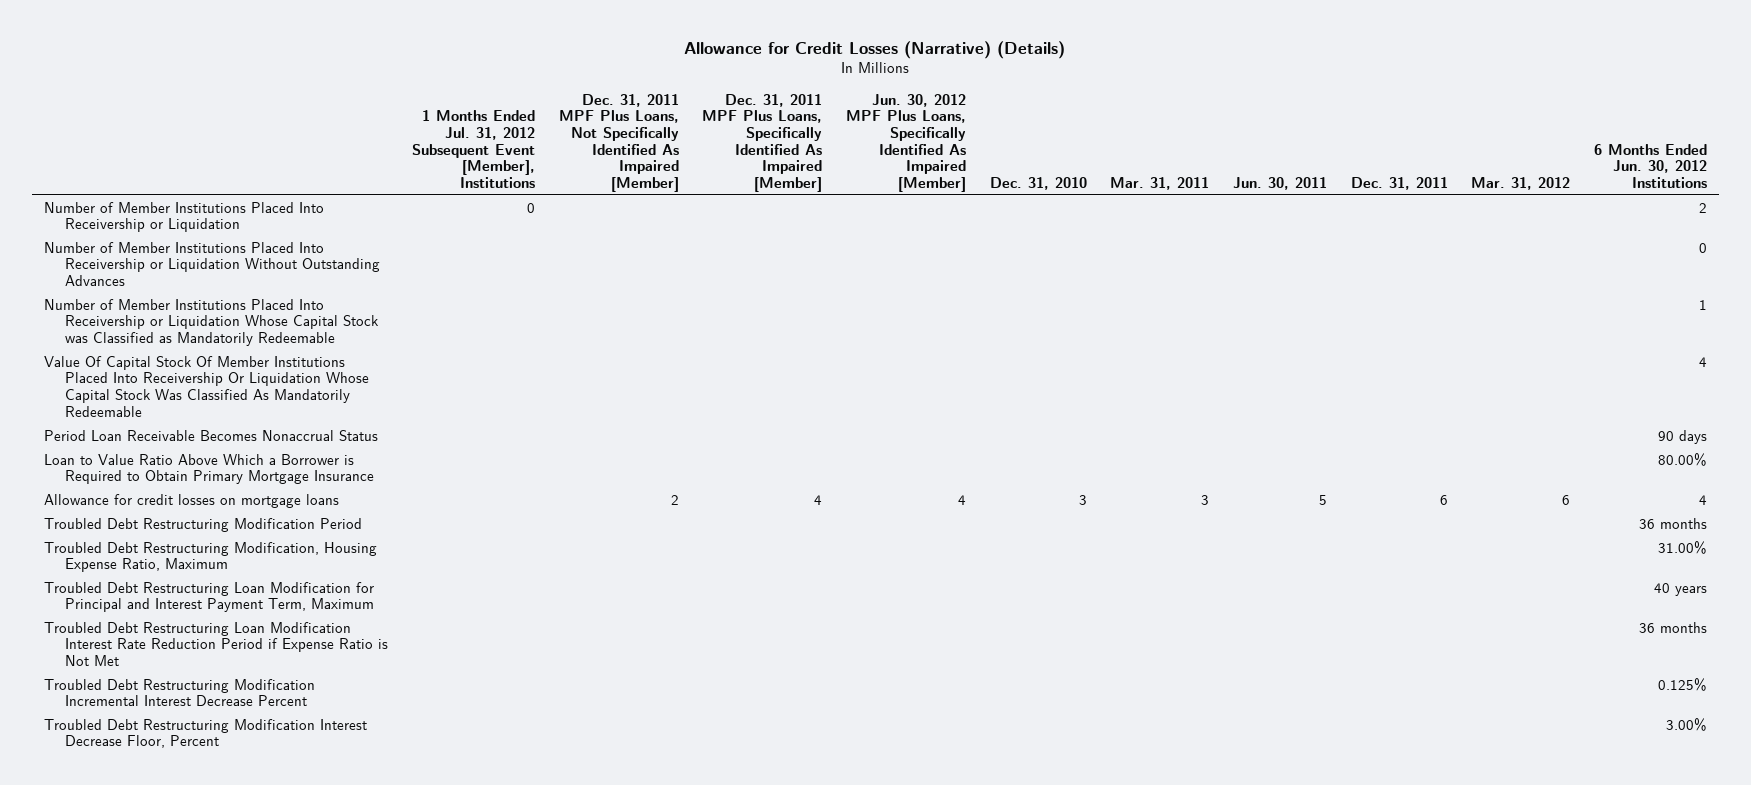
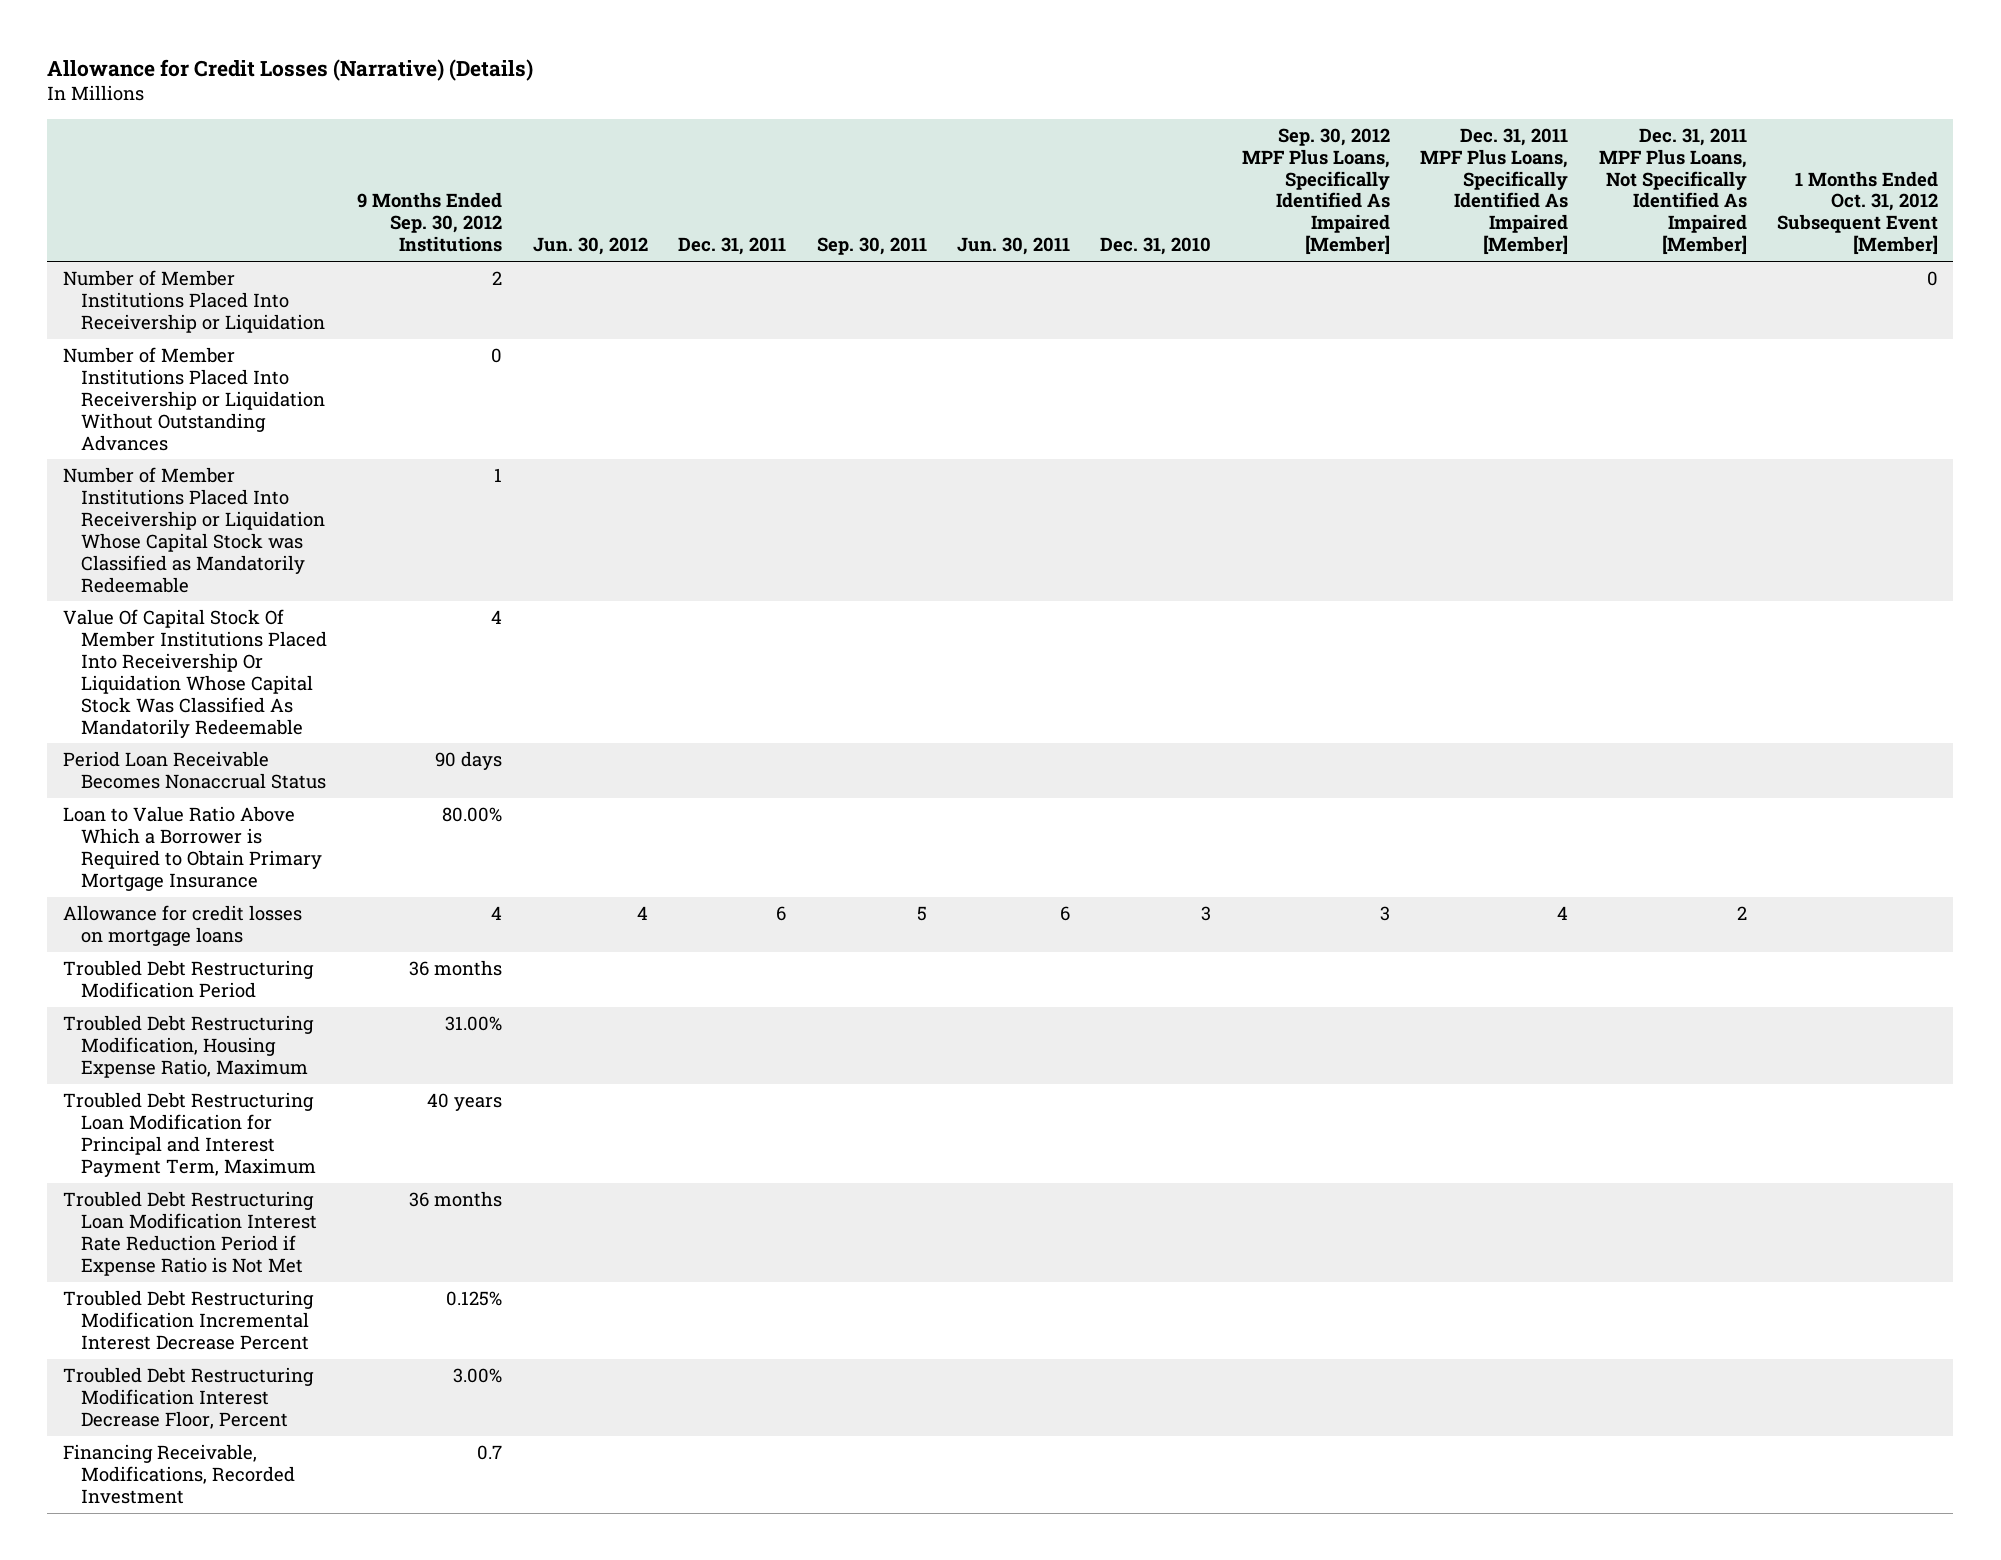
- | 1 Months Ended Jul. 31, 2012 Subsequent Event [Member], Institutions | Dec. 31, 2011 MPF Plus Loans, Not Specifically Identified As Impaired [Member] | Dec. 31, 2011 MPF Plus Loans, Specifically Identified As Impaired [Member] | Jun. 30, 2012 MPF Plus Loans, Specifically Identified As Impaired [Member] | Dec. 31, 2010 | Mar. 31, 2011 | Jun. 30, 2011 | Dec. 31, 2011 | Mar. 31, 2012 | 6 Months Ended Jun. 30, 2012 Institutions
+ | 9 Months Ended Sep. 30, 2012 Institutions | Jun. 30, 2012 | Dec. 31, 2011 | Sep. 30, 2011 | Jun. 30, 2011 | Dec. 31, 2010 | Sep. 30, 2012 MPF Plus Loans, Specifically Identified As Impaired [Member] | Dec. 31, 2011 MPF Plus Loans, Specifically Identified As Impaired [Member] | Dec. 31, 2011 MPF Plus Loans, Not Specifically Identified As Impaired [Member] | 1 Months Ended Oct. 31, 2012 Subsequent Event [Member]
- Allowance for credit losses on mortgage loans | | 2 | 4 | 4 | 3 | 3 | 5 | 6 | 6 | 4
+ Allowance for credit losses on mortgage loans | 4 | 4 | 6 | 5 | 6 | 3 | 3 | 4 | 2 |
+ Financing Receivable, Modifications, Recorded Investment | 0.7 | | | | | | | | |

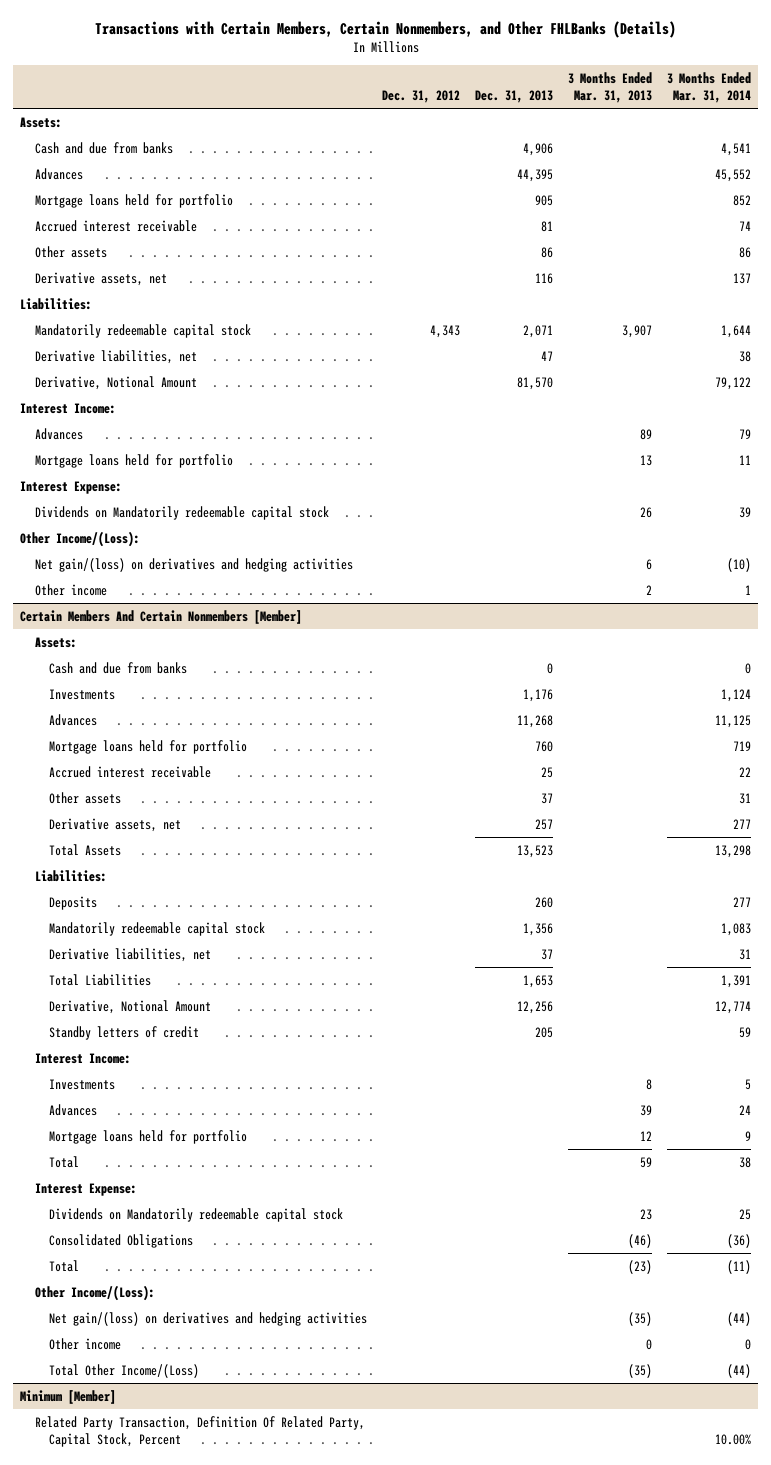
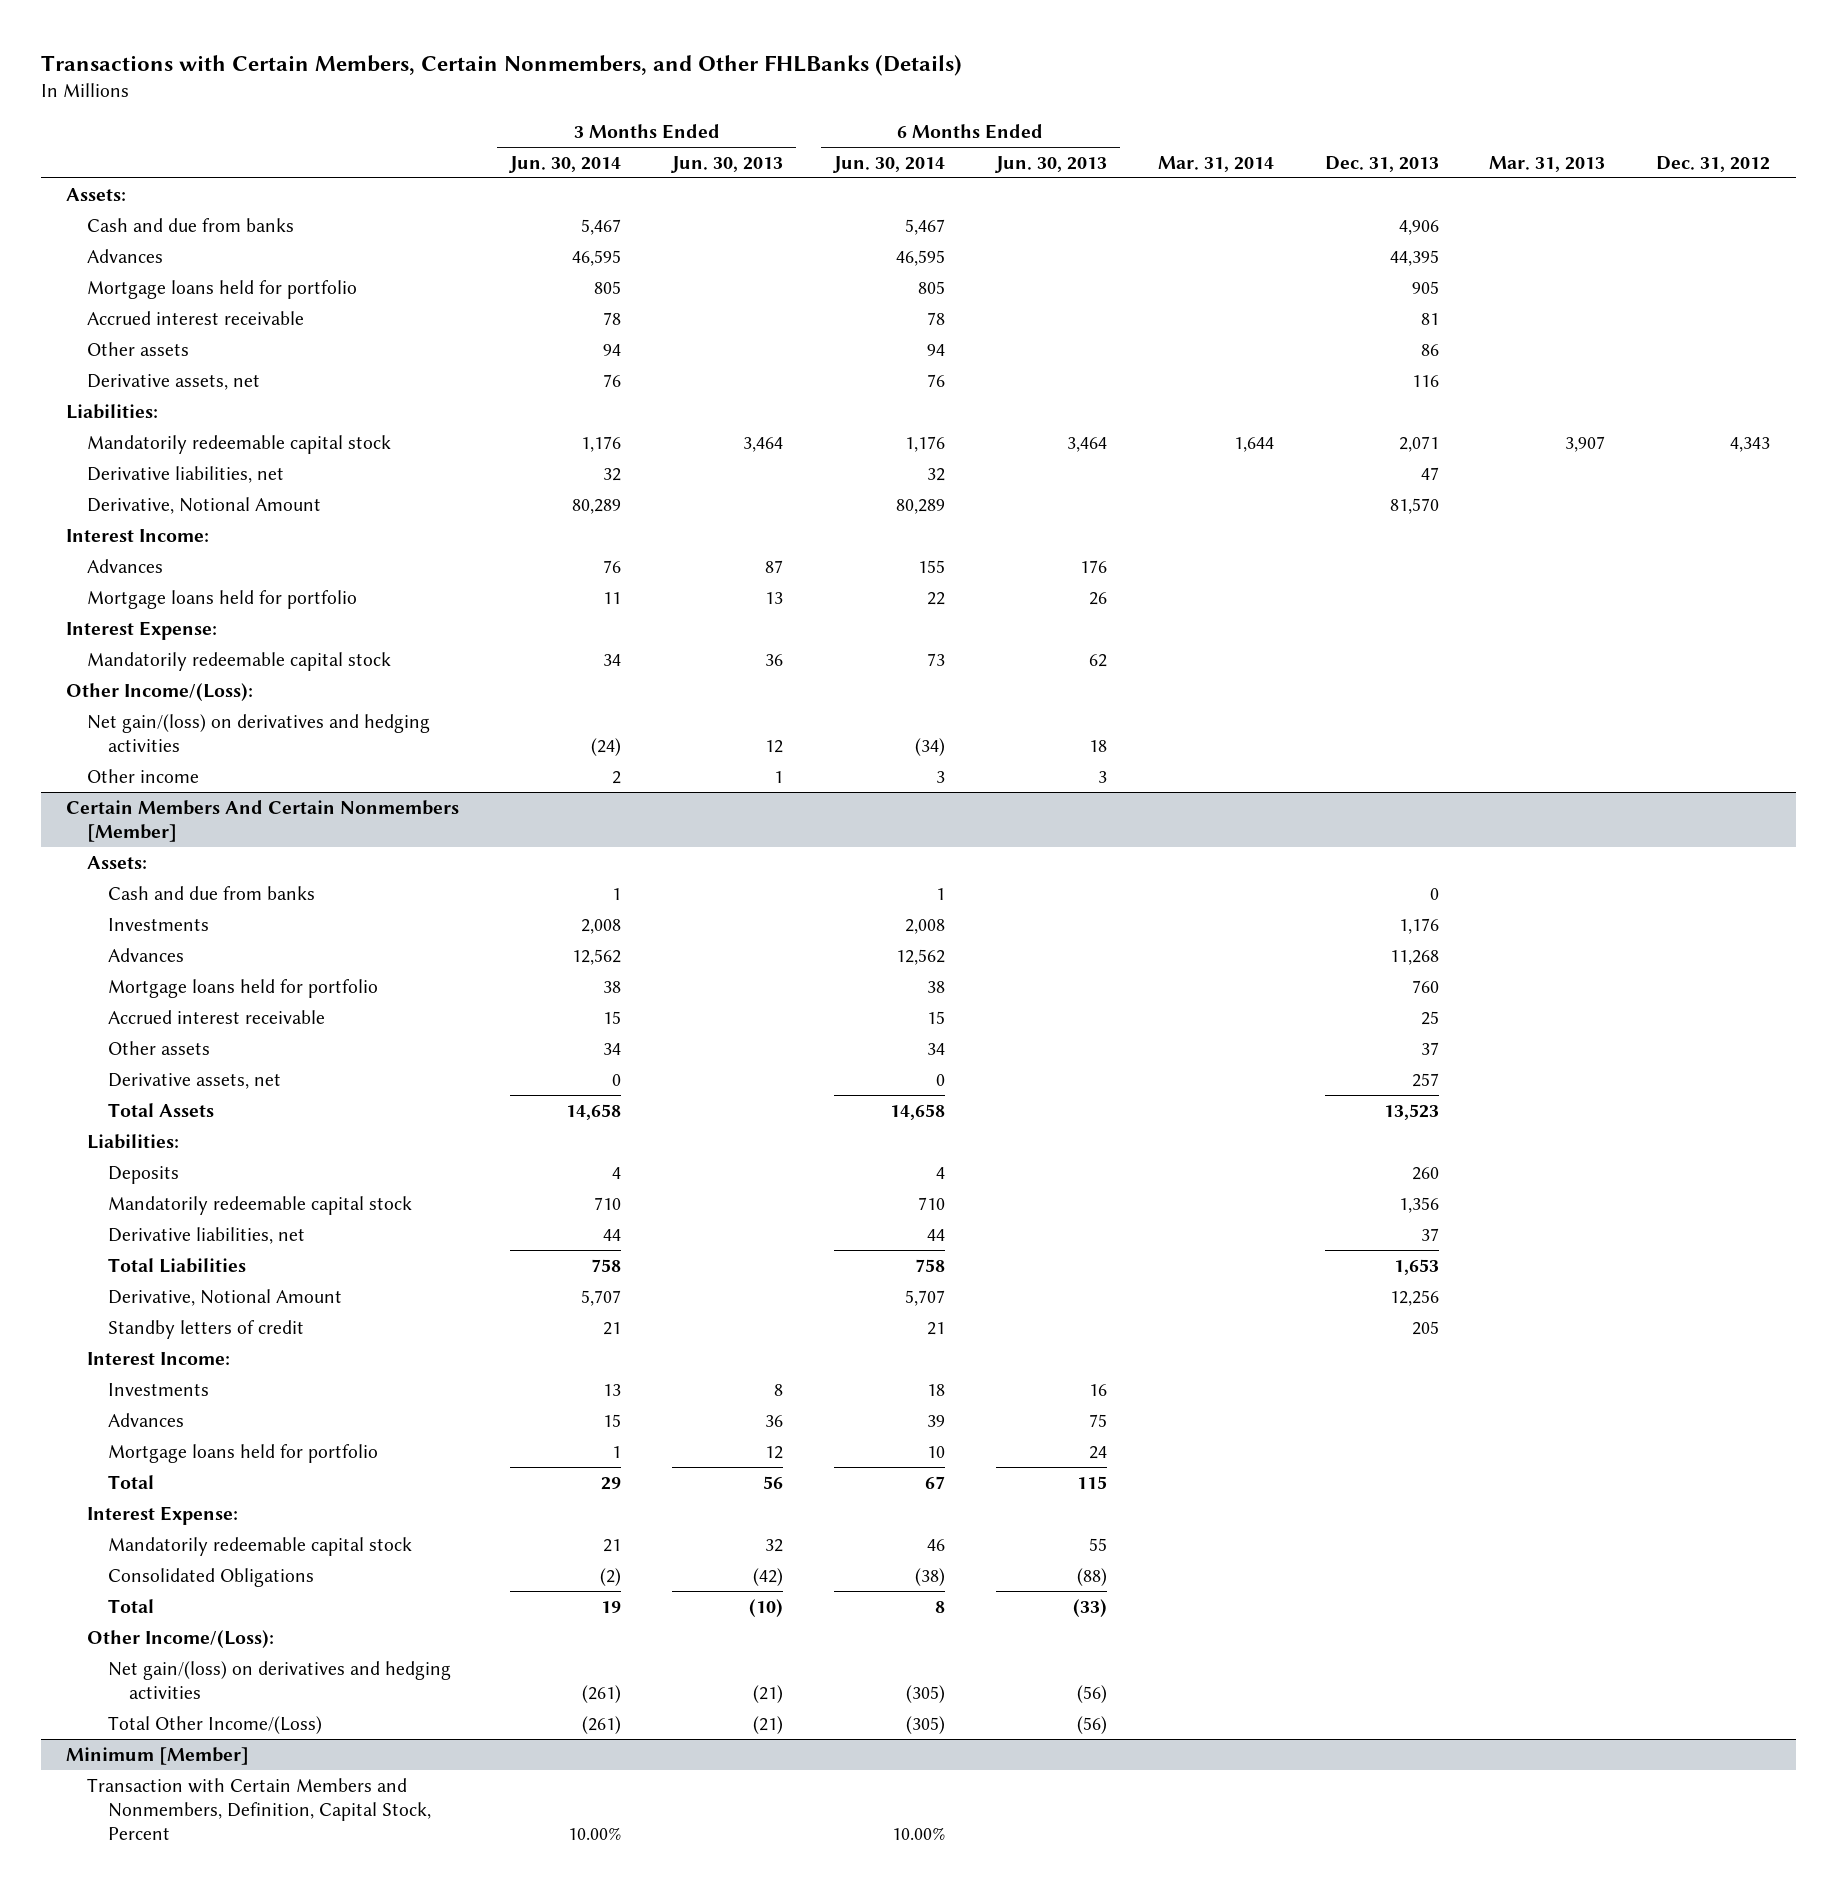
- | Dec. 31, 2012 | Dec. 31, 2013 | 3 Months Ended Mar. 31, 2013 | 3 Months Ended Mar. 31, 2014
+ | 3 Months Ended Jun. 30, 2014 | 3 Months Ended Jun. 30, 2013 | 6 Months Ended Jun. 30, 2014 | 6 Months Ended Jun. 30, 2013 | Mar. 31, 2014 | Dec. 31, 2013 | Mar. 31, 2013 | Dec. 31, 2012
- Dividends on Mandatorily redeemable capital stock | | | 26 | 39
+ Mandatorily redeemable capital stock | 34 | 36 | 73 | 62 | | | |
@ Certain Members And Certain Nonmembers [Member]
- Dividends on Mandatorily redeemable capital stock | | | 23 | 25
+ Mandatorily redeemable capital stock | 21 | 32 | 46 | 55 | | | |
- Other income | | | 0 | 0
@ Minimum [Member]
- Related Party Transaction, Definition Of Related Party, Capital Stock, Percent | | | | 10.00%
+ Transaction with Certain Members and Nonmembers, Definition, Capital Stock, Percent | 10.00% | | 10.00% | | | | |

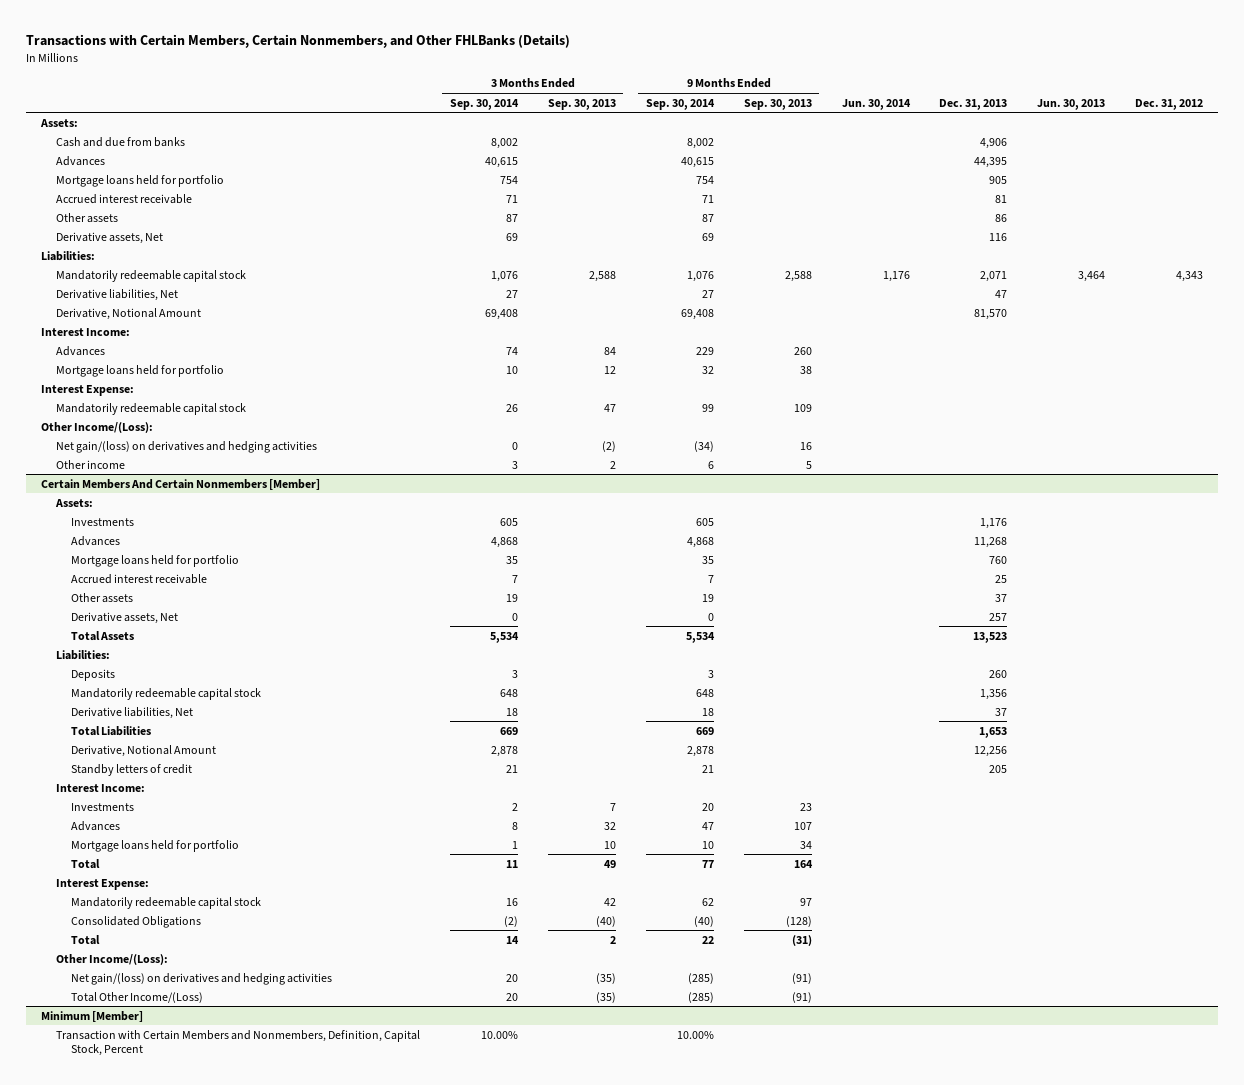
- | 3 Months Ended Jun. 30, 2014 | 3 Months Ended Jun. 30, 2013 | 6 Months Ended Jun. 30, 2014 | 6 Months Ended Jun. 30, 2013 | Mar. 31, 2014 | Dec. 31, 2013 | Mar. 31, 2013 | Dec. 31, 2012
+ | 3 Months Ended Sep. 30, 2014 | 3 Months Ended Sep. 30, 2013 | 9 Months Ended Sep. 30, 2014 | 9 Months Ended Sep. 30, 2013 | Jun. 30, 2014 | Dec. 31, 2013 | Jun. 30, 2013 | Dec. 31, 2012
- Derivative assets, net | 76 | | 76 | | | 116 | |
+ Derivative assets, Net | 69 | | 69 | | | 116 | |
- Derivative liabilities, net | 32 | | 32 | | | 47 | |
+ Derivative liabilities, Net | 27 | | 27 | | | 47 | |
@ Certain Members And Certain Nonmembers [Member]
- Cash and due from banks | 1 | | 1 | | | 0 | |
- Derivative assets, net | 0 | | 0 | | | 257 | |
+ Derivative assets, Net | 0 | | 0 | | | 257 | |
- Derivative liabilities, net | 44 | | 44 | | | 37 | |
+ Derivative liabilities, Net | 18 | | 18 | | | 37 | |

